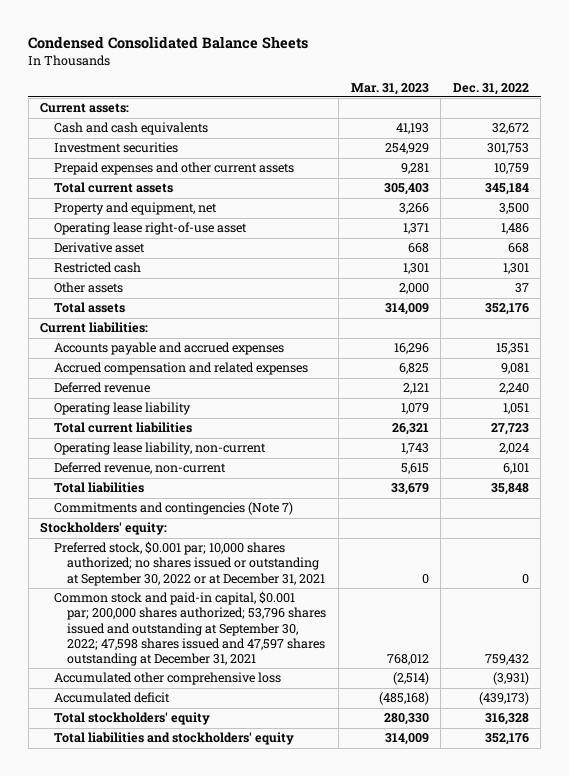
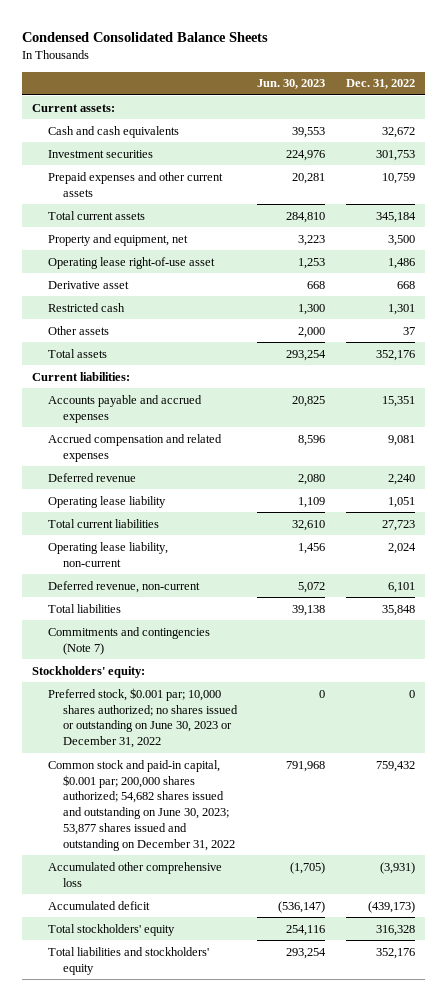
- | Mar. 31, 2023 | Dec. 31, 2022
+ | Jun. 30, 2023 | Dec. 31, 2022
- Preferred stock, $0.001 par; 10,000 shares authorized; no shares issued or outstanding at September 30, 2022 or at December 31, 2021 | 0 | 0
- Common stock and paid-in capital, $0.001 par; 200,000 shares authorized; 53,796 shares issued and outstanding at September 30, 2022; 47,598 shares issued and 47,597 shares outstanding at December 31, 2021 | 768,012 | 759,432
+ Preferred stock, $0.001 par; 10,000 shares authorized; no shares issued or outstanding on June 30, 2023 or December 31, 2022 | 0 | 0
+ Common stock and paid-in capital, $0.001 par; 200,000 shares authorized; 54,682 shares issued and outstanding on June 30, 2023; 53,877 shares issued and outstanding on December 31, 2022 | 791,968 | 759,432

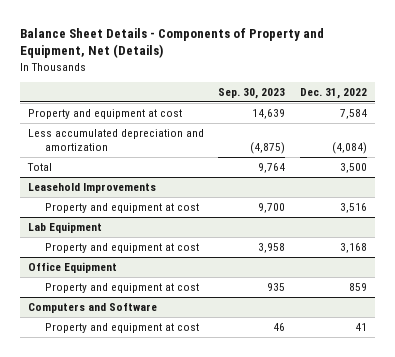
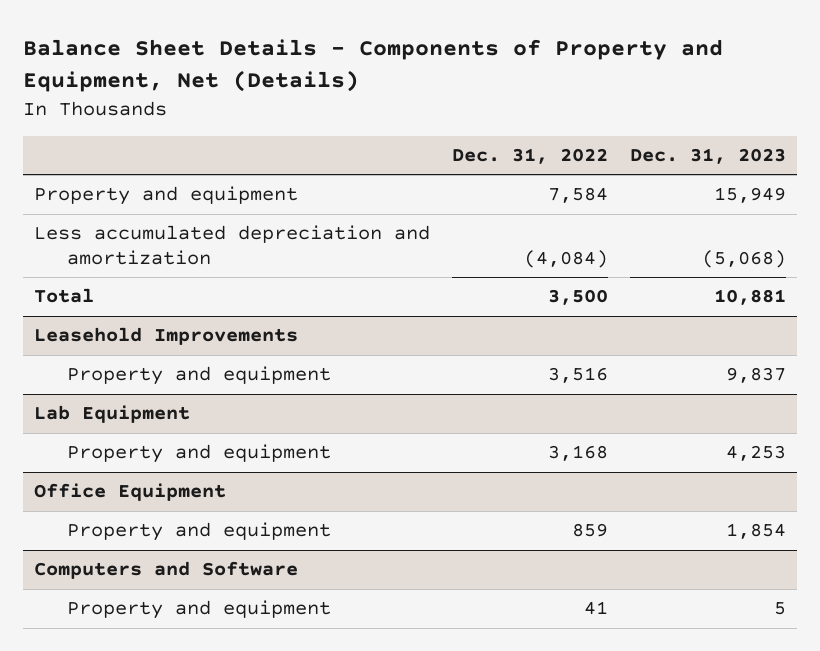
- | Sep. 30, 2023 | Dec. 31, 2022
+ | Dec. 31, 2022 | Dec. 31, 2023
- Property and equipment at cost | 14,639 | 7,584
+ Property and equipment | 7,584 | 15,949
@ Leasehold Improvements
- Property and equipment at cost | 9,700 | 3,516
+ Property and equipment | 3,516 | 9,837
@ Lab Equipment
- Property and equipment at cost | 3,958 | 3,168
+ Property and equipment | 3,168 | 4,253
@ Office Equipment
- Property and equipment at cost | 935 | 859
+ Property and equipment | 859 | 1,854
@ Computers and Software
- Property and equipment at cost | 46 | 41
+ Property and equipment | 41 | 5

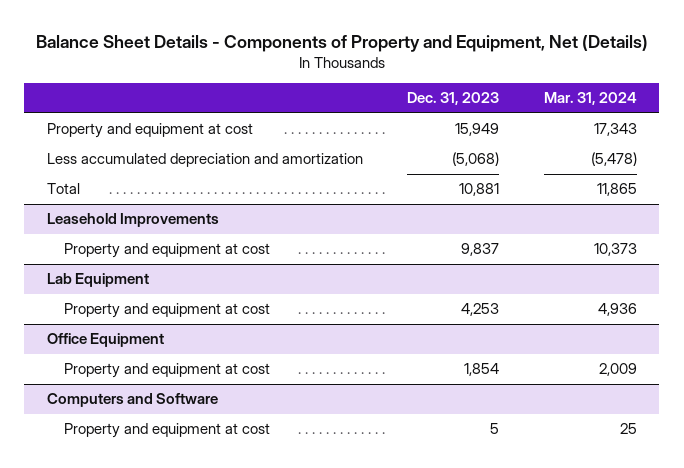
- | Dec. 31, 2022 | Dec. 31, 2023
+ | Dec. 31, 2023 | Mar. 31, 2024
- Property and equipment | 7,584 | 15,949
+ Property and equipment at cost | 15,949 | 17,343
@ Leasehold Improvements
- Property and equipment | 3,516 | 9,837
+ Property and equipment at cost | 9,837 | 10,373
@ Lab Equipment
- Property and equipment | 3,168 | 4,253
+ Property and equipment at cost | 4,253 | 4,936
@ Office Equipment
- Property and equipment | 859 | 1,854
+ Property and equipment at cost | 1,854 | 2,009
@ Computers and Software
- Property and equipment | 41 | 5
+ Property and equipment at cost | 5 | 25

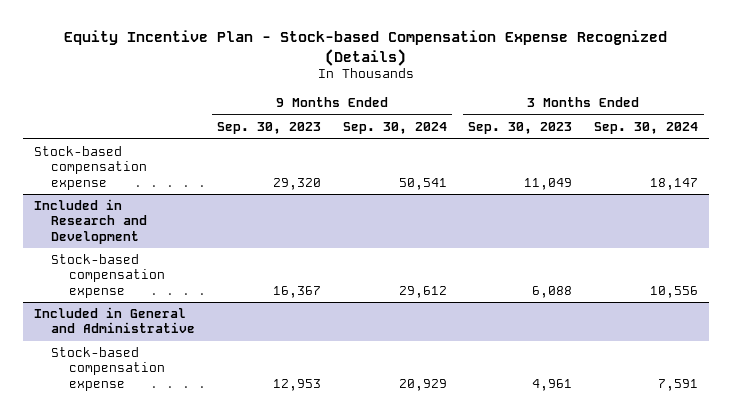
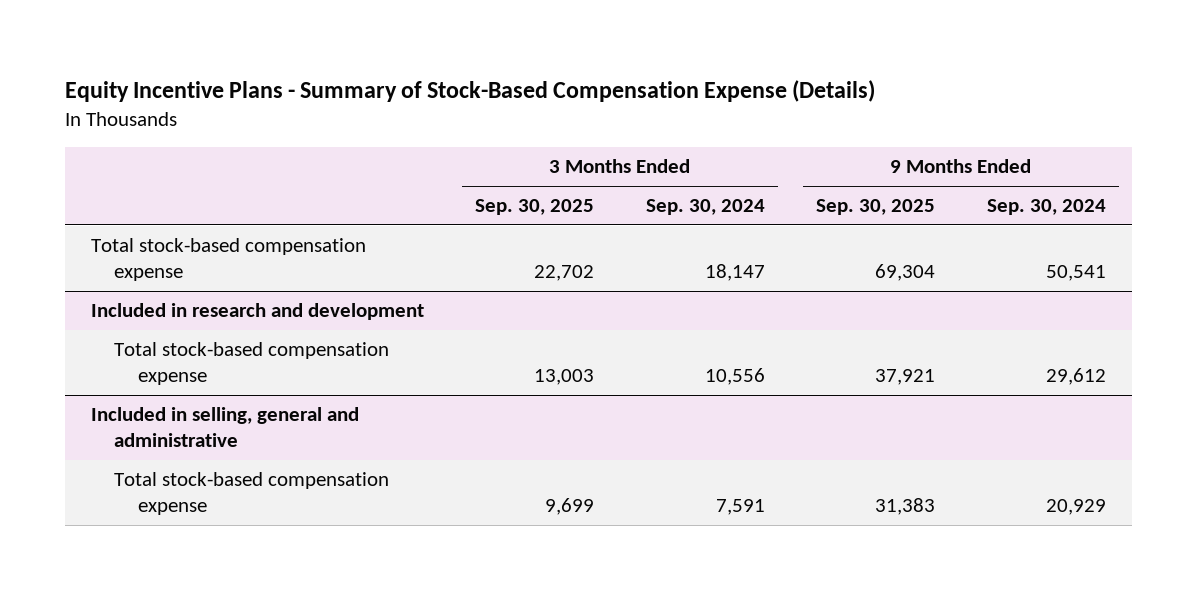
- Equity Incentive Plan - Stock-based Compensation Expense Recognized (Details)
+ Equity Incentive Plans - Summary of Stock-Based Compensation Expense (Details)
- | 9 Months Ended Sep. 30, 2023 | 9 Months Ended Sep. 30, 2024 | 3 Months Ended Sep. 30, 2023 | 3 Months Ended Sep. 30, 2024
+ | 3 Months Ended Sep. 30, 2025 | 3 Months Ended Sep. 30, 2024 | 9 Months Ended Sep. 30, 2025 | 9 Months Ended Sep. 30, 2024
- Stock-based compensation expense | 29,320 | 50,541 | 11,049 | 18,147
- Included in Research and Development
- Stock-based compensation expense | 16,367 | 29,612 | 6,088 | 10,556
- Included in General and Administrative
- Stock-based compensation expense | 12,953 | 20,929 | 4,961 | 7,591
+ Total stock-based compensation expense | 22,702 | 18,147 | 69,304 | 50,541
+ Included in research and development
+ Total stock-based compensation expense | 13,003 | 10,556 | 37,921 | 29,612
+ Included in selling, general and administrative
+ Total stock-based compensation expense | 9,699 | 7,591 | 31,383 | 20,929

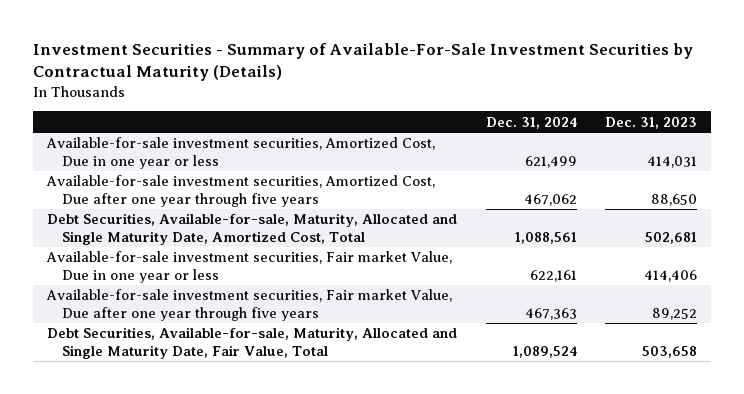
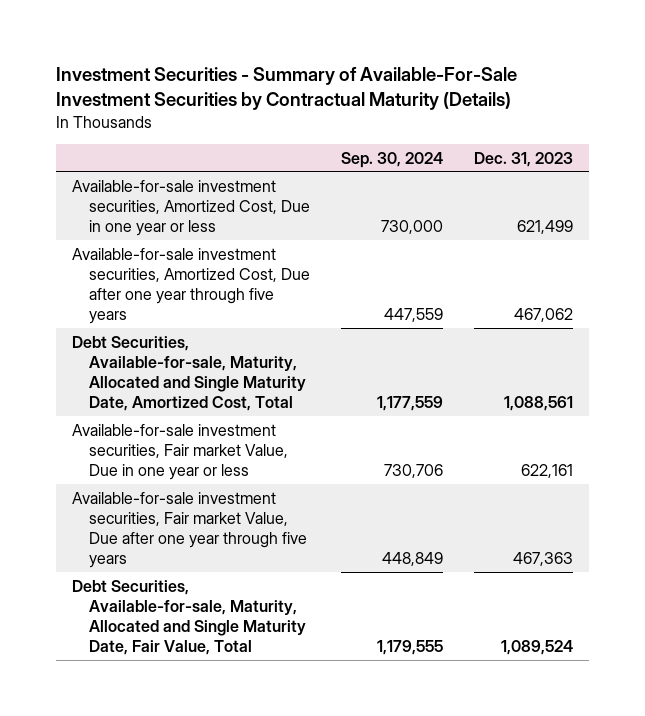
- | Dec. 31, 2024 | Dec. 31, 2023
+ | Sep. 30, 2024 | Dec. 31, 2023
- Available-for-sale investment securities, Amortized Cost, Due in one year or less | 621,499 | 414,031
- Available-for-sale investment securities, Amortized Cost, Due after one year through five years | 467,062 | 88,650
- Debt Securities, Available-for-sale, Maturity, Allocated and Single Maturity Date, Amortized Cost, Total | 1,088,561 | 502,681
- Available-for-sale investment securities, Fair market Value, Due in one year or less | 622,161 | 414,406
- Available-for-sale investment securities, Fair market Value, Due after one year through five years | 467,363 | 89,252
- Debt Securities, Available-for-sale, Maturity, Allocated and Single Maturity Date, Fair Value, Total | 1,089,524 | 503,658
+ Available-for-sale investment securities, Amortized Cost, Due in one year or less | 730,000 | 621,499
+ Available-for-sale investment securities, Amortized Cost, Due after one year through five years | 447,559 | 467,062
+ Debt Securities, Available-for-sale, Maturity, Allocated and Single Maturity Date, Amortized Cost, Total | 1,177,559 | 1,088,561
+ Available-for-sale investment securities, Fair market Value, Due in one year or less | 730,706 | 622,161
+ Available-for-sale investment securities, Fair market Value, Due after one year through five years | 448,849 | 467,363
+ Debt Securities, Available-for-sale, Maturity, Allocated and Single Maturity Date, Fair Value, Total | 1,179,555 | 1,089,524

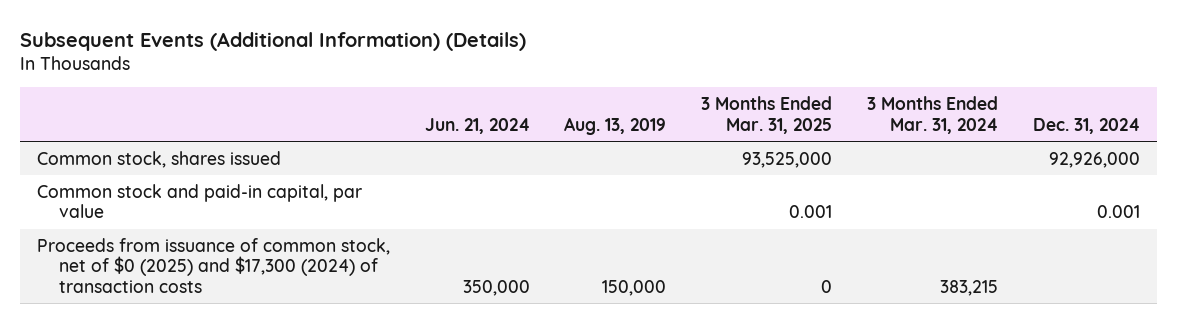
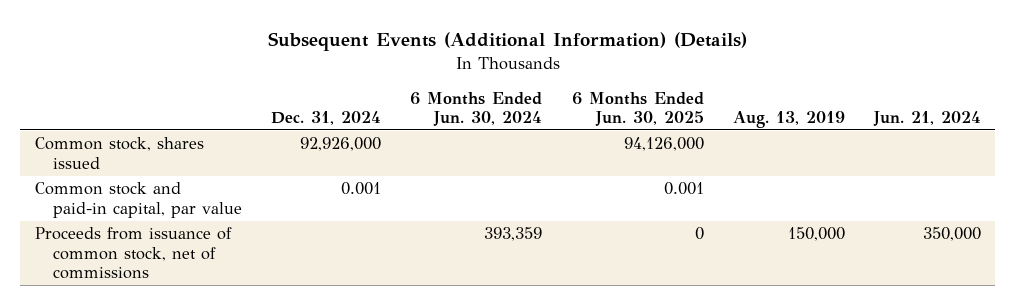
- | Jun. 21, 2024 | Aug. 13, 2019 | 3 Months Ended Mar. 31, 2025 | 3 Months Ended Mar. 31, 2024 | Dec. 31, 2024
+ | Dec. 31, 2024 | 6 Months Ended Jun. 30, 2024 | 6 Months Ended Jun. 30, 2025 | Aug. 13, 2019 | Jun. 21, 2024
- Proceeds from issuance of common stock, net of $0 (2025) and $17,300 (2024) of transaction costs | 350,000 | 150,000 | 0 | 383,215 |
+ Proceeds from issuance of common stock, net of commissions | | 393,359 | 0 | 150,000 | 350,000

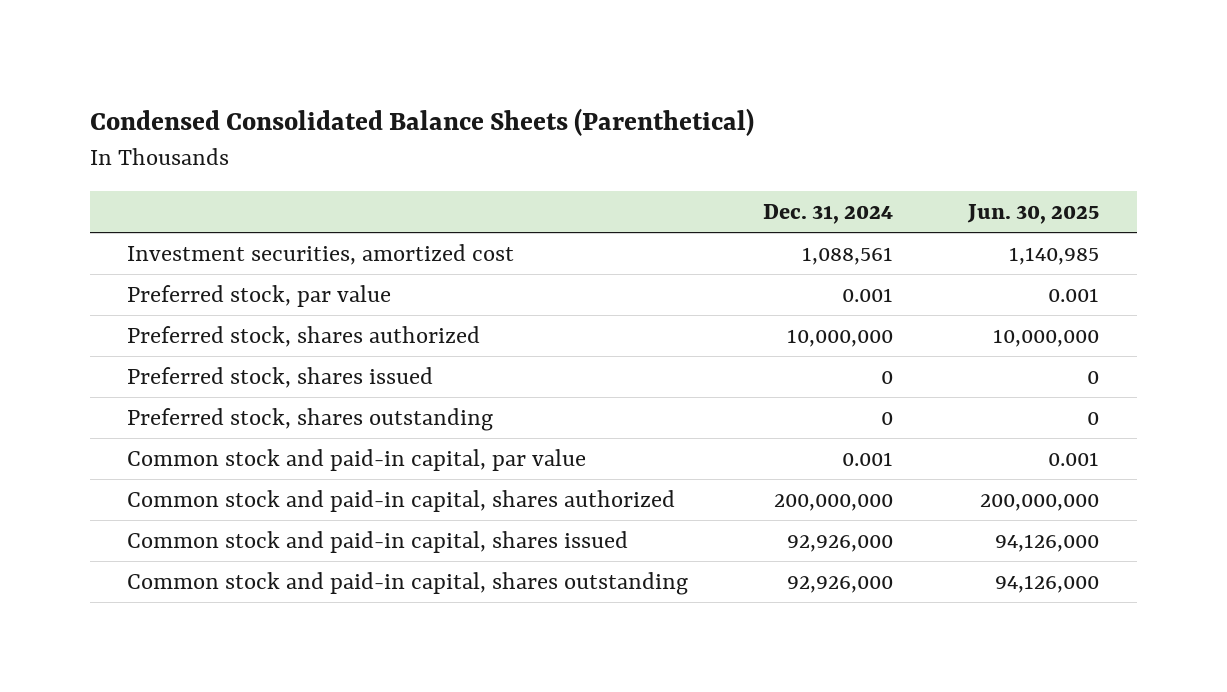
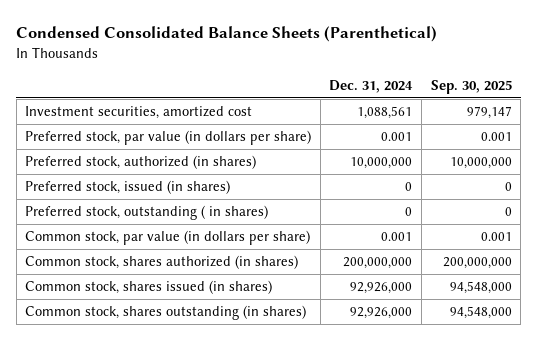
- | Dec. 31, 2024 | Jun. 30, 2025
+ | Dec. 31, 2024 | Sep. 30, 2025
- Preferred stock, par value | 0.001 | 0.001
- Preferred stock, shares authorized | 10,000,000 | 10,000,000
- Preferred stock, shares issued | 0 | 0
- Preferred stock, shares outstanding | 0 | 0
- Common stock and paid-in capital, par value | 0.001 | 0.001
- Common stock and paid-in capital, shares authorized | 200,000,000 | 200,000,000
- Common stock and paid-in capital, shares issued | 92,926,000 | 94,126,000
- Common stock and paid-in capital, shares outstanding | 92,926,000 | 94,126,000
+ Preferred stock, par value (in dollars per share) | 0.001 | 0.001
+ Preferred stock, authorized (in shares) | 10,000,000 | 10,000,000
+ Preferred stock, issued (in shares) | 0 | 0
+ Preferred stock, outstanding ( in shares) | 0 | 0
+ Common stock, par value (in dollars per share) | 0.001 | 0.001
+ Common stock, shares authorized (in shares) | 200,000,000 | 200,000,000
+ Common stock, shares issued (in shares) | 92,926,000 | 94,548,000
+ Common stock, shares outstanding (in shares) | 92,926,000 | 94,548,000

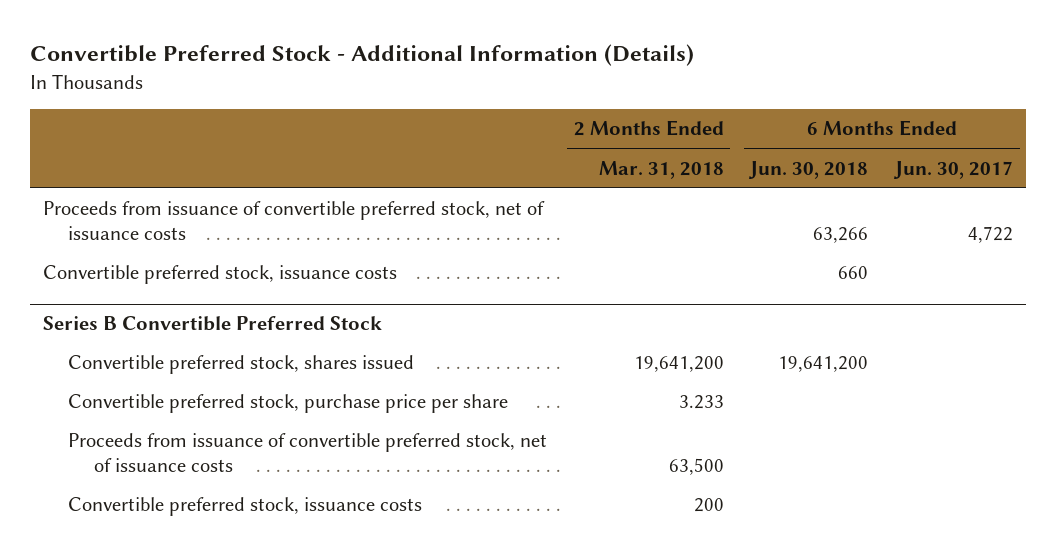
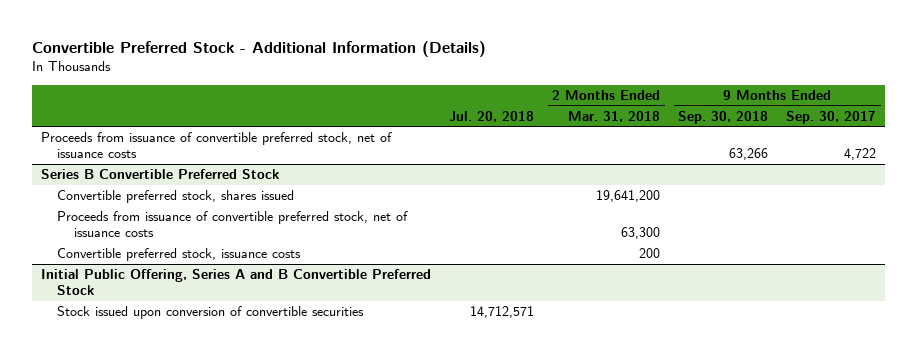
- | 2 Months Ended Mar. 31, 2018 | 6 Months Ended Jun. 30, 2018 | 6 Months Ended Jun. 30, 2017
+ | Jul. 20, 2018 | 2 Months Ended Mar. 31, 2018 | 9 Months Ended Sep. 30, 2018 | 9 Months Ended Sep. 30, 2017
- Convertible preferred stock, issuance costs | | 660 |
@ Series B Convertible Preferred Stock
- Convertible preferred stock, purchase price per share | 3.233 | |
- Proceeds from issuance of convertible preferred stock, net of issuance costs | 63,500 | |
+ Proceeds from issuance of convertible preferred stock, net of issuance costs | | 63,300 | |
+ Initial Public Offering, Series A and B Convertible Preferred Stock
+ Stock issued upon conversion of convertible securities | 14,712,571 | | |

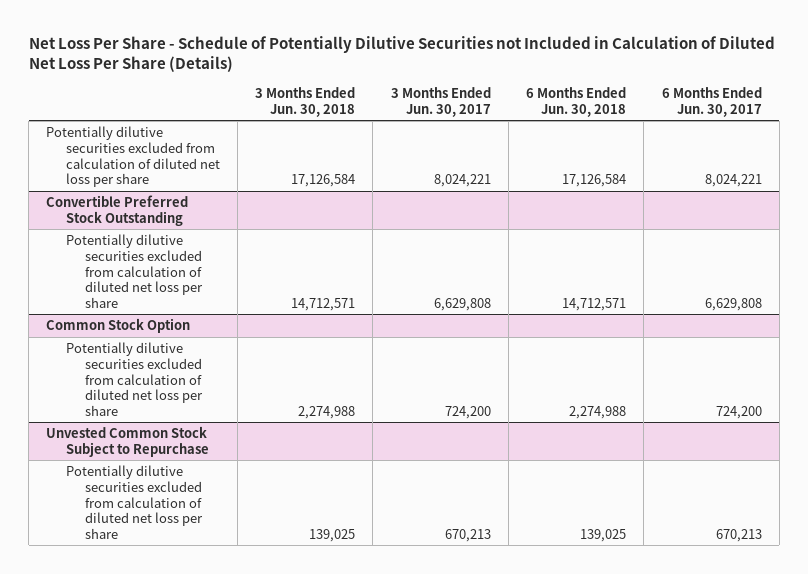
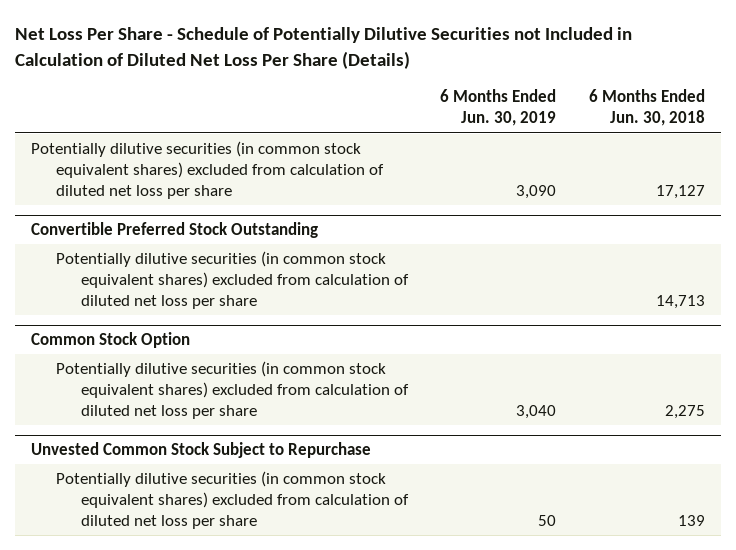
- | 3 Months Ended Jun. 30, 2018 | 3 Months Ended Jun. 30, 2017 | 6 Months Ended Jun. 30, 2018 | 6 Months Ended Jun. 30, 2017
+ | 6 Months Ended Jun. 30, 2019 | 6 Months Ended Jun. 30, 2018
- Potentially dilutive securities excluded from calculation of diluted net loss per share | 17,126,584 | 8,024,221 | 17,126,584 | 8,024,221
+ Potentially dilutive securities (in common stock equivalent shares) excluded from calculation of diluted net loss per share | 3,090 | 17,127
@ Convertible Preferred Stock Outstanding
- Potentially dilutive securities excluded from calculation of diluted net loss per share | 14,712,571 | 6,629,808 | 14,712,571 | 6,629,808
+ Potentially dilutive securities (in common stock equivalent shares) excluded from calculation of diluted net loss per share | | 14,713
@ Common Stock Option
- Potentially dilutive securities excluded from calculation of diluted net loss per share | 2,274,988 | 724,200 | 2,274,988 | 724,200
+ Potentially dilutive securities (in common stock equivalent shares) excluded from calculation of diluted net loss per share | 3,040 | 2,275
@ Unvested Common Stock Subject to Repurchase
- Potentially dilutive securities excluded from calculation of diluted net loss per share | 139,025 | 670,213 | 139,025 | 670,213
+ Potentially dilutive securities (in common stock equivalent shares) excluded from calculation of diluted net loss per share | 50 | 139

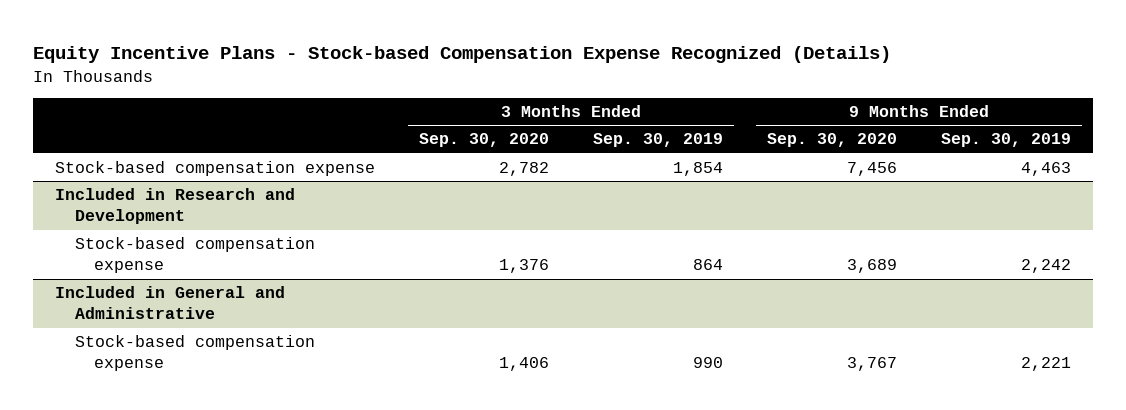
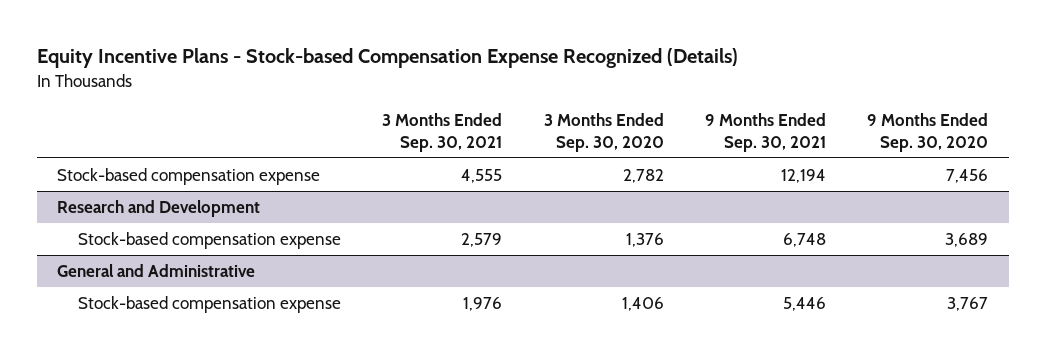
- | 3 Months Ended Sep. 30, 2020 | 3 Months Ended Sep. 30, 2019 | 9 Months Ended Sep. 30, 2020 | 9 Months Ended Sep. 30, 2019
+ | 3 Months Ended Sep. 30, 2021 | 3 Months Ended Sep. 30, 2020 | 9 Months Ended Sep. 30, 2021 | 9 Months Ended Sep. 30, 2020
- Included in Research and Development
+ Research and Development
- Included in General and Administrative
+ General and Administrative

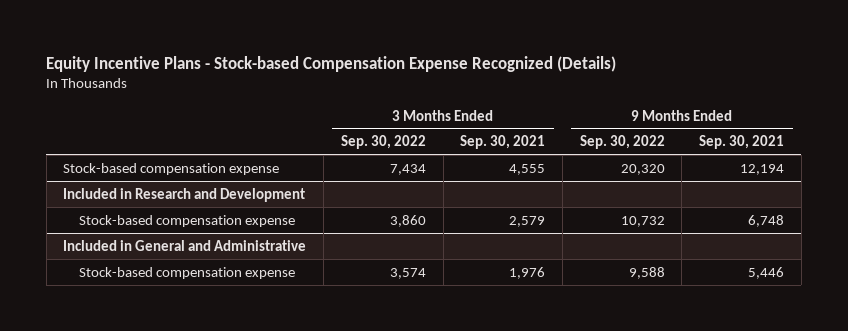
- | 3 Months Ended Sep. 30, 2021 | 3 Months Ended Sep. 30, 2020 | 9 Months Ended Sep. 30, 2021 | 9 Months Ended Sep. 30, 2020
+ | 3 Months Ended Sep. 30, 2022 | 3 Months Ended Sep. 30, 2021 | 9 Months Ended Sep. 30, 2022 | 9 Months Ended Sep. 30, 2021
- Research and Development
+ Included in Research and Development
- General and Administrative
+ Included in General and Administrative

